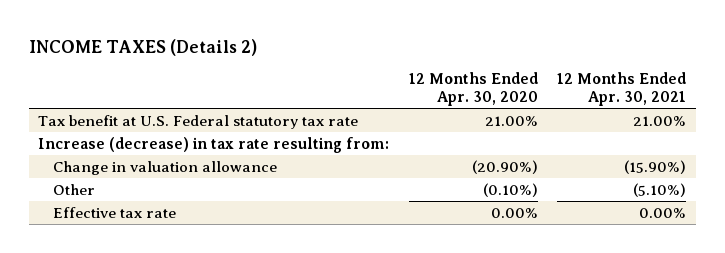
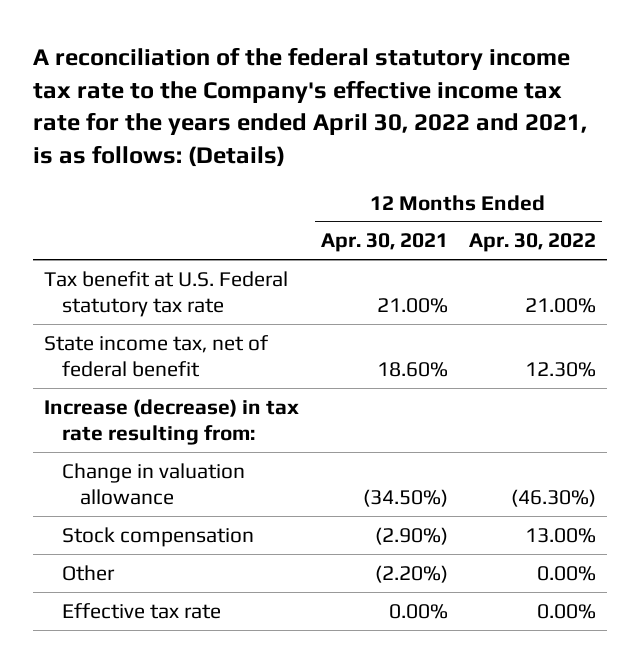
- INCOME TAXES (Details 2)
+ A reconciliation of the federal statutory income tax rate to the Company's effective income tax rate for the years ended April 30, 2022 and 2021, is as follows: (Details)
- | 12 Months Ended Apr. 30, 2020 | 12 Months Ended Apr. 30, 2021
+ | 12 Months Ended Apr. 30, 2021 | 12 Months Ended Apr. 30, 2022
+ State income tax, net of federal benefit | 18.60% | 12.30%
- Change in valuation allowance | (20.90%) | (15.90%)
- Other | (0.10%) | (5.10%)
+ Change in valuation allowance | (34.50%) | (46.30%)
+ Stock compensation | (2.90%) | 13.00%
+ Other | (2.20%) | 0.00%

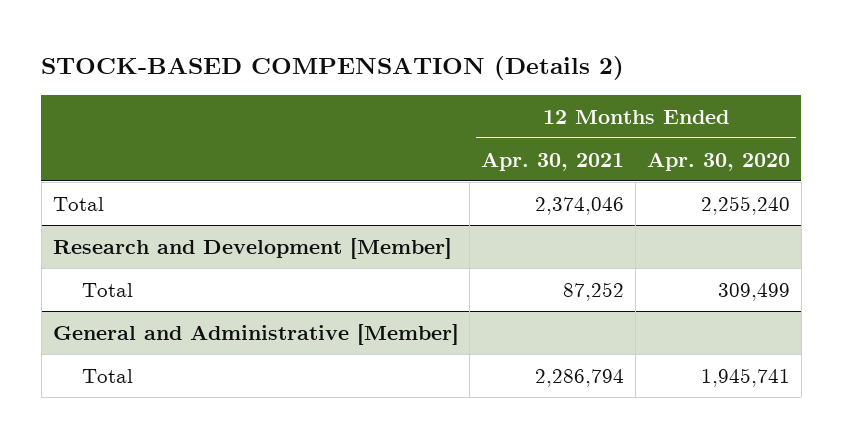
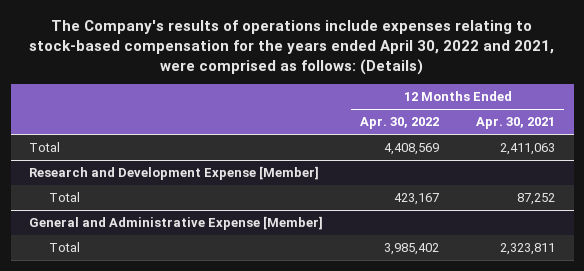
- STOCK-BASED COMPENSATION (Details 2)
+ The Company's results of operations include expenses relating to stock-based compensation for the years ended April 30, 2022 and 2021, were comprised as follows: (Details)
- | 12 Months Ended Apr. 30, 2021 | 12 Months Ended Apr. 30, 2020
+ | 12 Months Ended Apr. 30, 2022 | 12 Months Ended Apr. 30, 2021
- Total | 2,374,046 | 2,255,240
- Research and Development [Member]
+ Total | 4,408,569 | 2,411,063
+ Research and Development Expense [Member]
- General and Administrative [Member]
- Total | 2,286,794 | 1,945,741
+ General and Administrative Expense [Member]
+ Total | 3,985,402 | 2,323,811

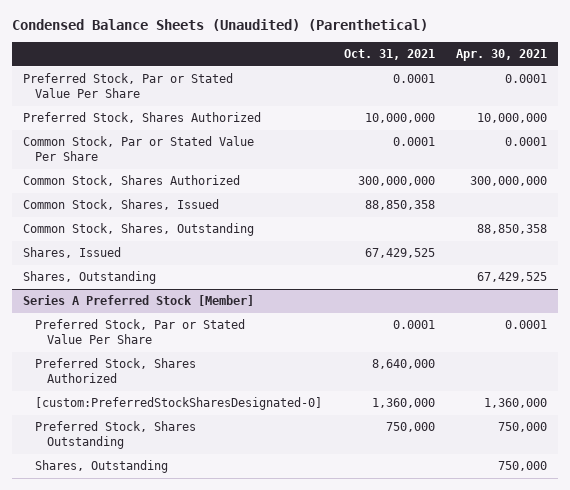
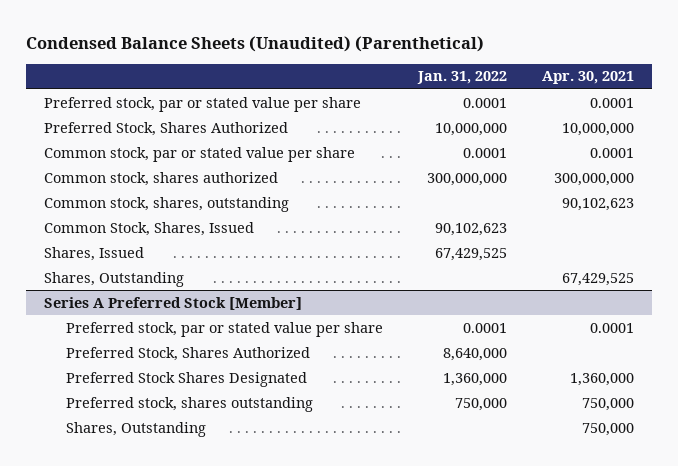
- | Oct. 31, 2021 | Apr. 30, 2021
+ | Jan. 31, 2022 | Apr. 30, 2021
- Preferred Stock, Par or Stated Value Per Share | 0.0001 | 0.0001
+ Preferred stock, par or stated value per share | 0.0001 | 0.0001
- Common Stock, Par or Stated Value Per Share | 0.0001 | 0.0001
- Common Stock, Shares Authorized | 300,000,000 | 300,000,000
+ Common stock, par or stated value per share | 0.0001 | 0.0001
+ Common stock, shares authorized | 300,000,000 | 300,000,000
+ Common stock, shares, outstanding | | 90,102,623
- Common Stock, Shares, Outstanding | | 88,850,358
@ Series A Preferred Stock [Member]
- Preferred Stock, Par or Stated Value Per Share | 0.0001 | 0.0001
+ Preferred stock, par or stated value per share | 0.0001 | 0.0001
- [custom:PreferredStockSharesDesignated-0] | 1,360,000 | 1,360,000
- Preferred Stock, Shares Outstanding | 750,000 | 750,000
+ Preferred Stock Shares Designated | 1,360,000 | 1,360,000
+ Preferred stock, shares outstanding | 750,000 | 750,000

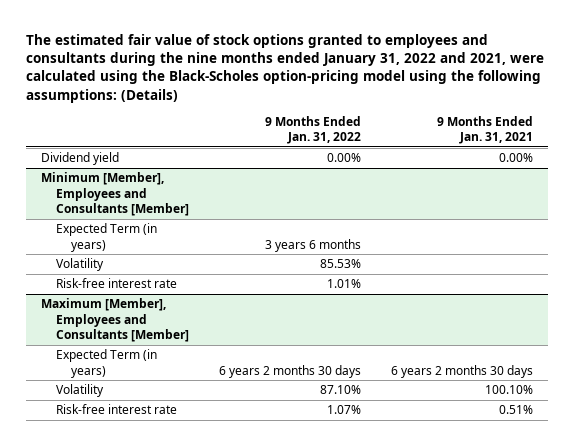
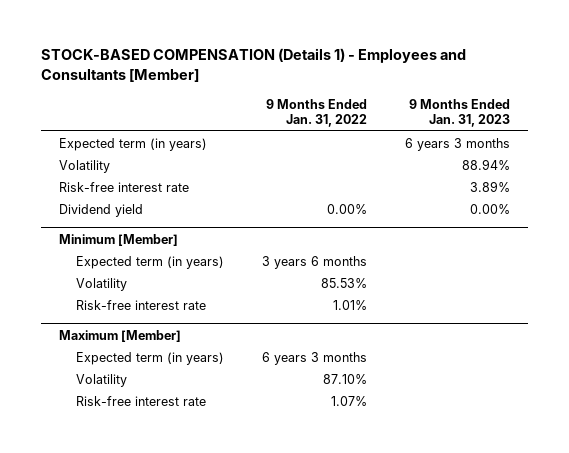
- The estimated fair value of stock options granted to employees and consultants during the nine months ended January 31, 2022 and 2021, were calculated using the Black-Scholes option-pricing model using the following assumptions: (Details)
+ STOCK-BASED COMPENSATION (Details 1) - Employees and Consultants [Member]
- | 9 Months Ended Jan. 31, 2022 | 9 Months Ended Jan. 31, 2021
+ | 9 Months Ended Jan. 31, 2022 | 9 Months Ended Jan. 31, 2023
+ Expected term (in years) | | 6 years 3 months
+ Volatility | | 88.94%
+ Risk-free interest rate | | 3.89%
- Minimum [Member], Employees and Consultants [Member]
- Expected Term (in years) | 3 years 6 months |
+ Minimum [Member]
+ Expected term (in years) | 3 years 6 months |
- Maximum [Member], Employees and Consultants [Member]
- Expected Term (in years) | 6 years 2 months 30 days | 6 years 2 months 30 days
+ Maximum [Member]
+ Expected term (in years) | 6 years 3 months |

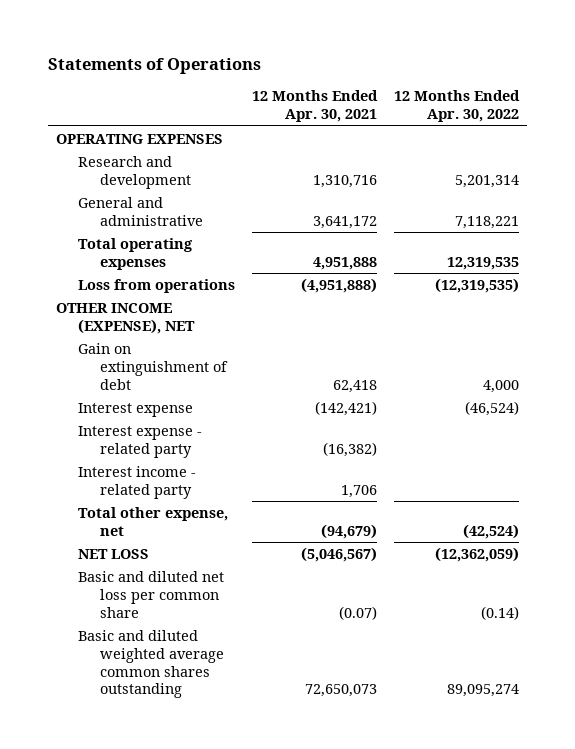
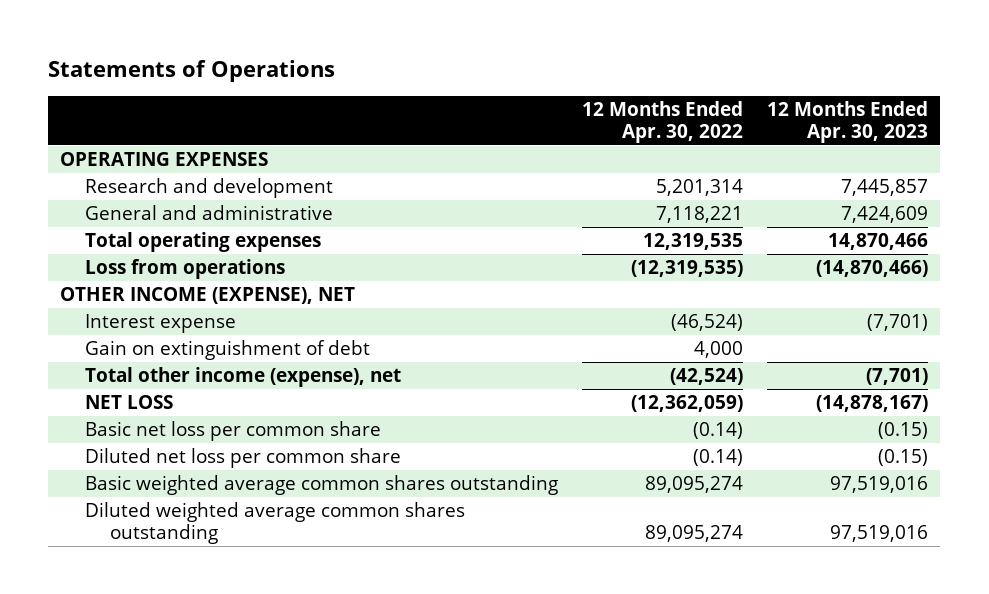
- | 12 Months Ended Apr. 30, 2021 | 12 Months Ended Apr. 30, 2022
+ | 12 Months Ended Apr. 30, 2022 | 12 Months Ended Apr. 30, 2023
- Interest expense - related party | (16,382) |
- Interest income - related party | 1,706 |
- Total other expense, net | (94,679) | (42,524)
moved down: Gain on extinguishment of debt | 4,000 |
+ Total other income (expense), net | (42,524) | (7,701)
- Basic and diluted net loss per common share | (0.07) | (0.14)
- Basic and diluted weighted average common shares outstanding | 72,650,073 | 89,095,274
+ Basic net loss per common share | (0.14) | (0.15)
+ Diluted net loss per common share | (0.14) | (0.15)
+ Basic weighted average common shares outstanding | 89,095,274 | 97,519,016
+ Diluted weighted average common shares outstanding | 89,095,274 | 97,519,016

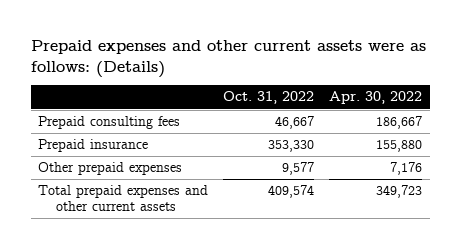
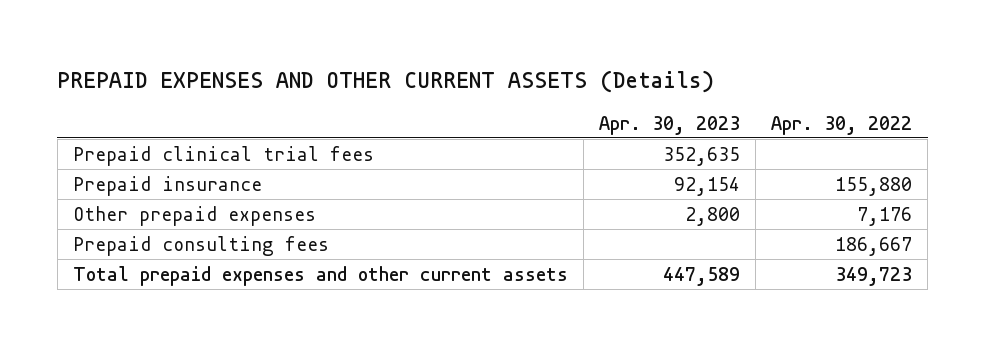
- Prepaid expenses and other current assets were as follows: (Details)
+ PREPAID EXPENSES AND OTHER CURRENT ASSETS (Details)
- | Oct. 31, 2022 | Apr. 30, 2022
+ | Apr. 30, 2023 | Apr. 30, 2022
+ Prepaid clinical trial fees | 352,635 |
moved down: Prepaid consulting fees | | 186,667

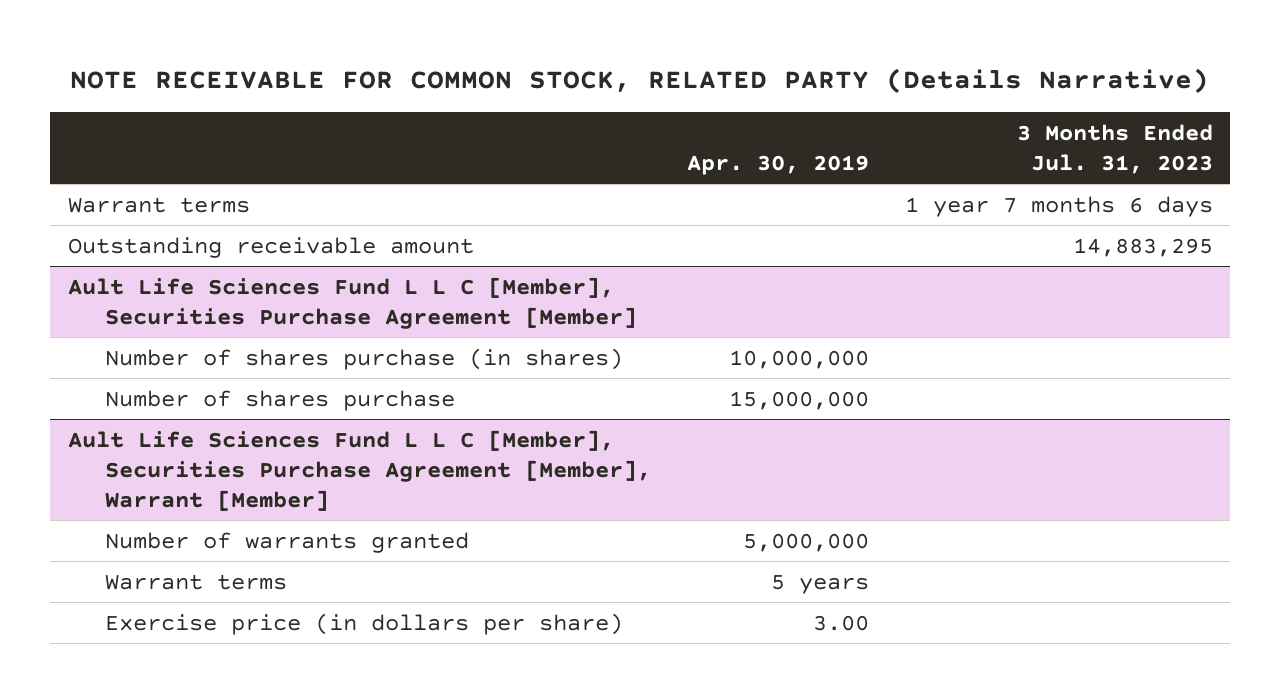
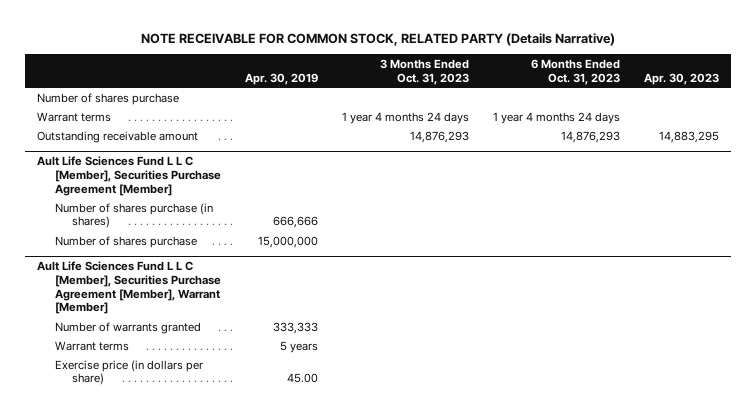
- | Apr. 30, 2019 | 3 Months Ended Jul. 31, 2023
+ | Apr. 30, 2019 | 3 Months Ended Oct. 31, 2023 | 6 Months Ended Oct. 31, 2023 | Apr. 30, 2023
+ Number of shares purchase
@ Ault Life Sciences Fund L L C [Member], Securities Purchase Agreement [Member]
- Number of shares purchase (in shares) | 10,000,000 |
+ Number of shares purchase (in shares) | 666,666 | | |
@ Ault Life Sciences Fund L L C [Member], Securities Purchase Agreement [Member], Warrant [Member]
- Number of warrants granted | 5,000,000 |
+ Number of warrants granted | 333,333 | | |
- Exercise price (in dollars per share) | 3.00 |
+ Exercise price (in dollars per share) | 45.00 | | |

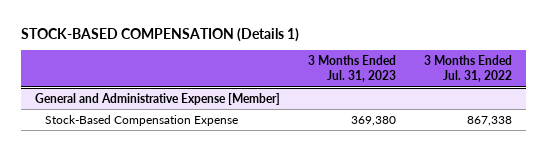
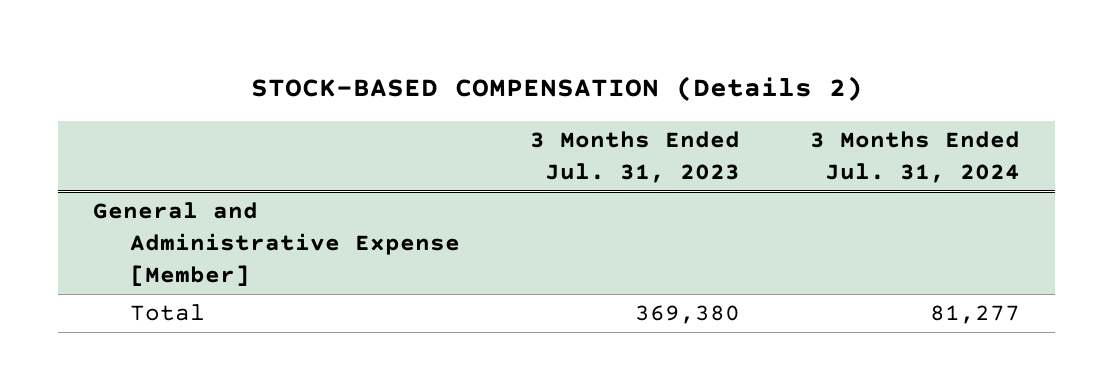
- STOCK-BASED COMPENSATION (Details 1)
+ STOCK-BASED COMPENSATION (Details 2)
- | 3 Months Ended Jul. 31, 2023 | 3 Months Ended Jul. 31, 2022
+ | 3 Months Ended Jul. 31, 2023 | 3 Months Ended Jul. 31, 2024
@ General and Administrative Expense [Member]
- Stock-Based Compensation Expense | 369,380 | 867,338
+ Total | 369,380 | 81,277

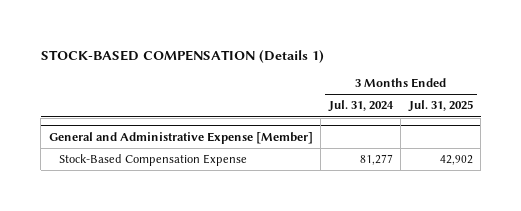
- STOCK-BASED COMPENSATION (Details 2)
+ STOCK-BASED COMPENSATION (Details 1)
- | 3 Months Ended Jul. 31, 2023 | 3 Months Ended Jul. 31, 2024
+ | 3 Months Ended Jul. 31, 2024 | 3 Months Ended Jul. 31, 2025
@ General and Administrative Expense [Member]
- Total | 369,380 | 81,277
+ Stock-Based Compensation Expense | 81,277 | 42,902

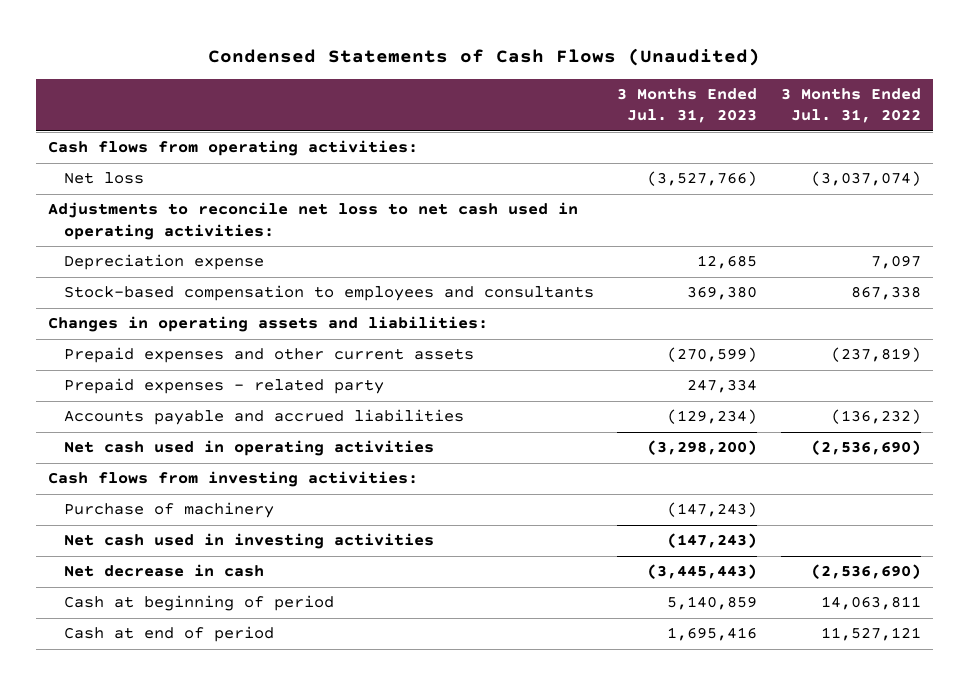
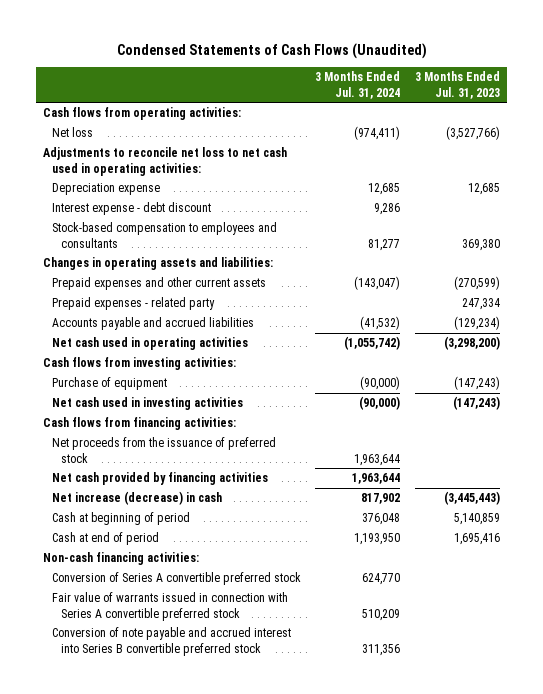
- | 3 Months Ended Jul. 31, 2023 | 3 Months Ended Jul. 31, 2022
+ | 3 Months Ended Jul. 31, 2024 | 3 Months Ended Jul. 31, 2023
+ Interest expense - debt discount | 9,286 |
- Purchase of machinery | (147,243) |
+ Purchase of equipment | (90,000) | (147,243)
- Net decrease in cash | (3,445,443) | (2,536,690)
+ Cash flows from financing activities:
+ Net proceeds from the issuance of preferred stock | 1,963,644 |
+ Net cash provided by financing activities | 1,963,644 |
+ Net increase (decrease) in cash | 817,902 | (3,445,443)
+ Non-cash financing activities:
+ Conversion of Series A convertible preferred stock | 624,770 |
+ Fair value of warrants issued in connection with Series A convertible preferred stock | 510,209 |
+ Conversion of note payable and accrued interest into Series B convertible preferred stock | 311,356 |

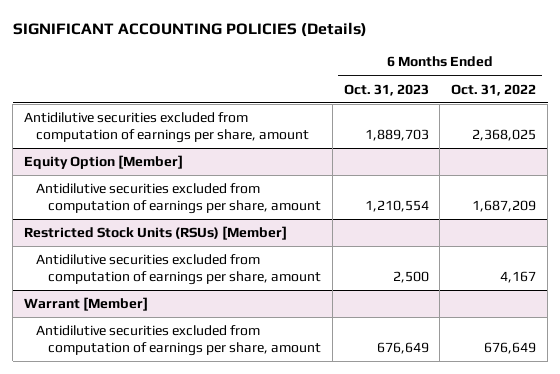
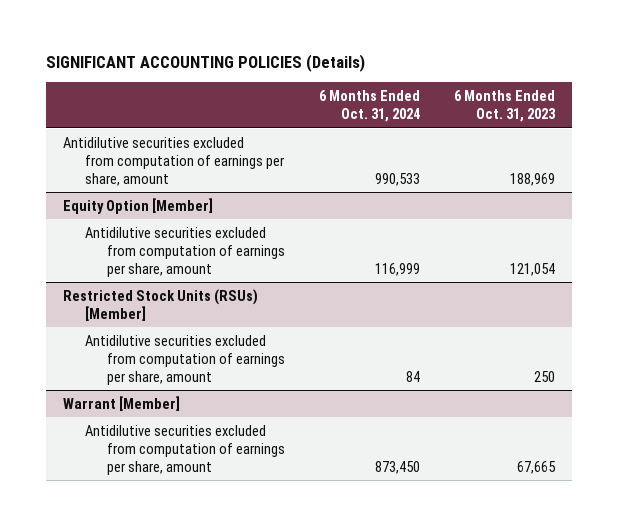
- | 6 Months Ended Oct. 31, 2023 | 6 Months Ended Oct. 31, 2022
+ | 6 Months Ended Oct. 31, 2024 | 6 Months Ended Oct. 31, 2023
- Antidilutive securities excluded from computation of earnings per share, amount | 1,889,703 | 2,368,025
+ Antidilutive securities excluded from computation of earnings per share, amount | 990,533 | 188,969
@ Equity Option [Member]
- Antidilutive securities excluded from computation of earnings per share, amount | 1,210,554 | 1,687,209
+ Antidilutive securities excluded from computation of earnings per share, amount | 116,999 | 121,054
@ Restricted Stock Units (RSUs) [Member]
- Antidilutive securities excluded from computation of earnings per share, amount | 2,500 | 4,167
+ Antidilutive securities excluded from computation of earnings per share, amount | 84 | 250
@ Warrant [Member]
- Antidilutive securities excluded from computation of earnings per share, amount | 676,649 | 676,649
+ Antidilutive securities excluded from computation of earnings per share, amount | 873,450 | 67,665

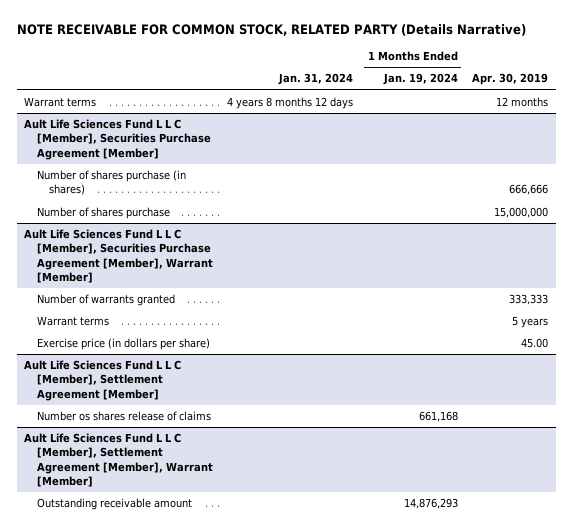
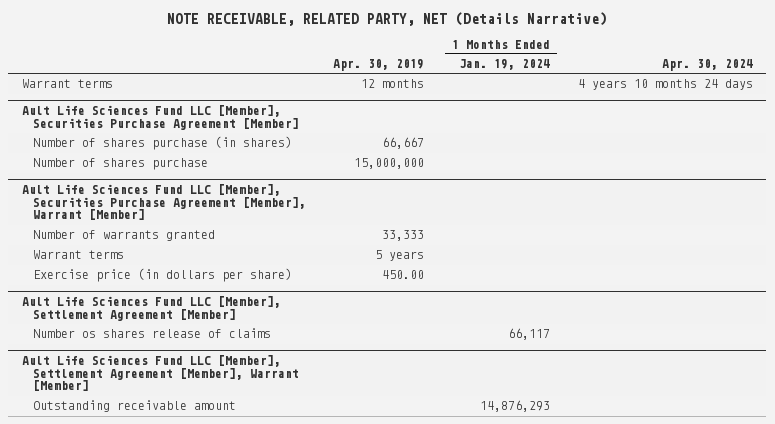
- NOTE RECEIVABLE FOR COMMON STOCK, RELATED PARTY (Details Narrative)
+ NOTE RECEIVABLE, RELATED PARTY, NET (Details Narrative)
- | Jan. 31, 2024 | 1 Months Ended Jan. 19, 2024 | Apr. 30, 2019
+ | Apr. 30, 2019 | 1 Months Ended Jan. 19, 2024 | Apr. 30, 2024
- Ault Life Sciences Fund L L C [Member], Securities Purchase Agreement [Member]
- Number of shares purchase (in shares) | | | 666,666
+ Ault Life Sciences Fund LLC [Member], Securities Purchase Agreement [Member]
+ Number of shares purchase (in shares) | 66,667 | |
- Ault Life Sciences Fund L L C [Member], Securities Purchase Agreement [Member], Warrant [Member]
- Number of warrants granted | | | 333,333
+ Ault Life Sciences Fund LLC [Member], Securities Purchase Agreement [Member], Warrant [Member]
+ Number of warrants granted | 33,333 | |
- Exercise price (in dollars per share) | | | 45.00
- Ault Life Sciences Fund L L C [Member], Settlement Agreement [Member]
- Number os shares release of claims | | 661,168 |
- Ault Life Sciences Fund L L C [Member], Settlement Agreement [Member], Warrant [Member]
+ Exercise price (in dollars per share) | 450.00 | |
+ Ault Life Sciences Fund LLC [Member], Settlement Agreement [Member]
+ Number os shares release of claims | | 66,117 |
+ Ault Life Sciences Fund LLC [Member], Settlement Agreement [Member], Warrant [Member]

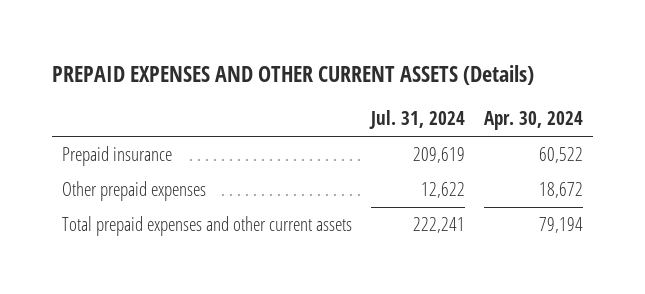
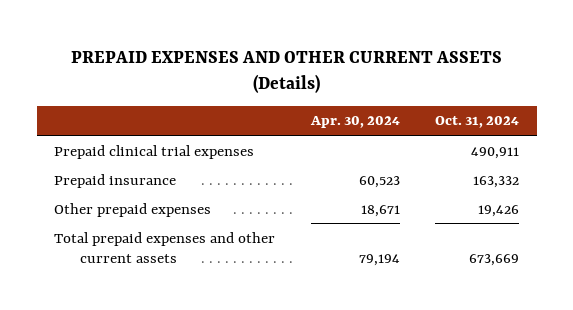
- | Jul. 31, 2024 | Apr. 30, 2024
+ | Apr. 30, 2024 | Oct. 31, 2024
- Prepaid insurance | 209,619 | 60,522
- Other prepaid expenses | 12,622 | 18,672
+ Prepaid clinical trial expenses | | 490,911
+ Prepaid insurance | 60,523 | 163,332
+ Other prepaid expenses | 18,671 | 19,426

